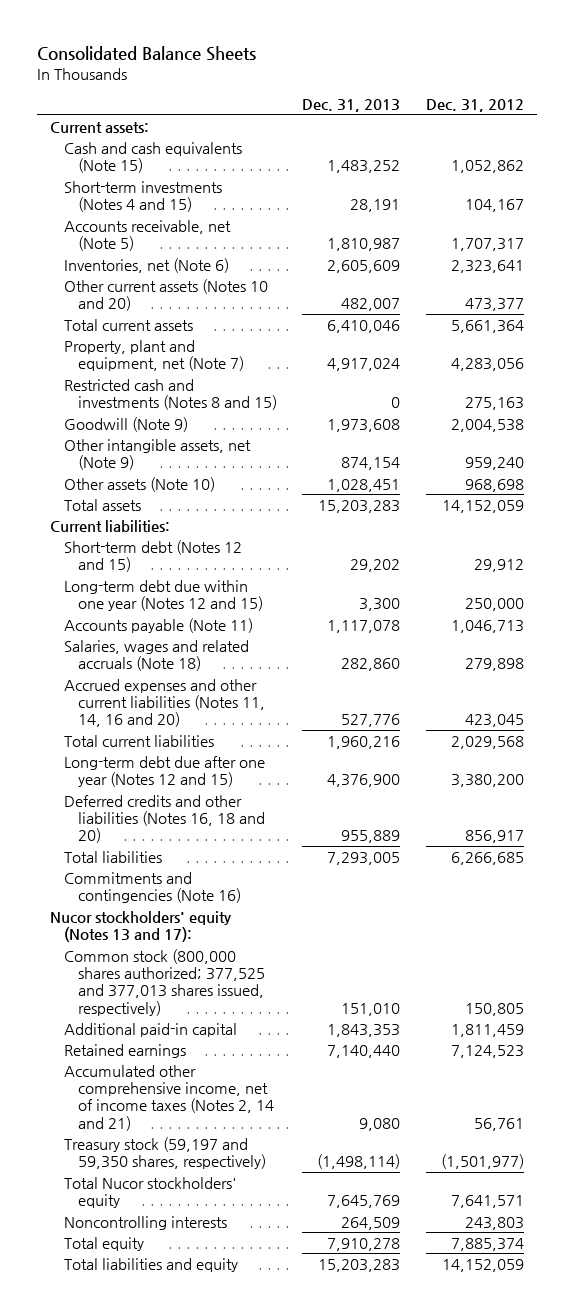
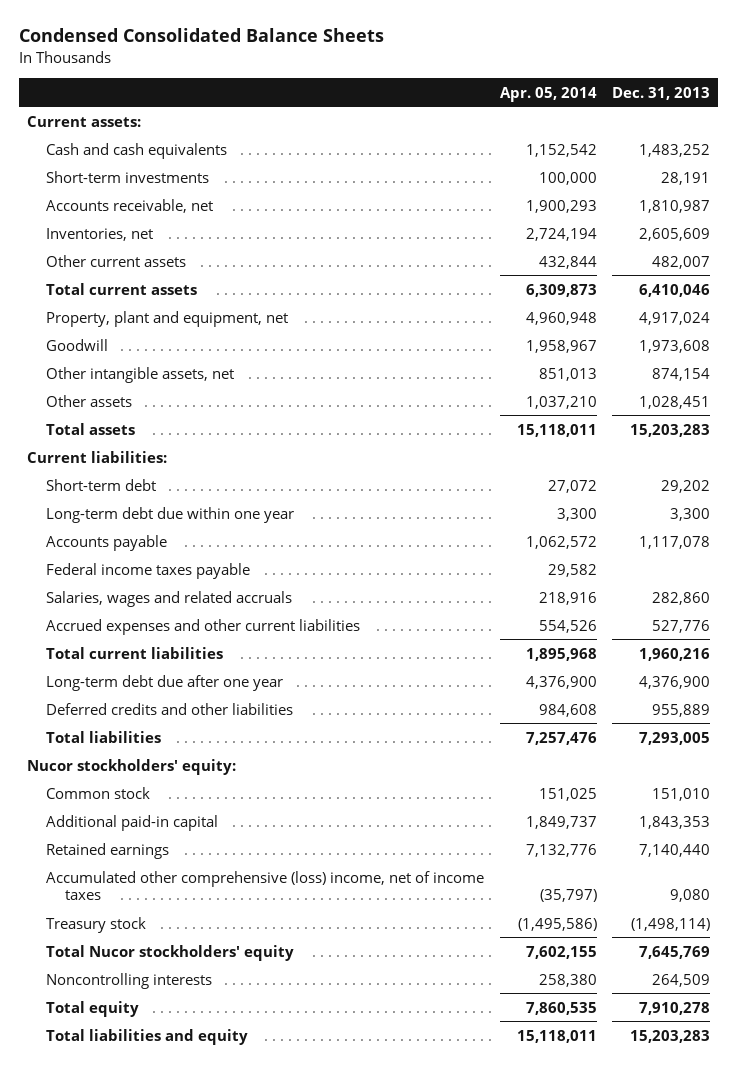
- Consolidated Balance Sheets
+ Condensed Consolidated Balance Sheets
- | Dec. 31, 2013 | Dec. 31, 2012
+ | Apr. 05, 2014 | Dec. 31, 2013
- Cash and cash equivalents (Note 15) | 1,483,252 | 1,052,862
- Short-term investments (Notes 4 and 15) | 28,191 | 104,167
- Accounts receivable, net (Note 5) | 1,810,987 | 1,707,317
- Inventories, net (Note 6) | 2,605,609 | 2,323,641
- Other current assets (Notes 10 and 20) | 482,007 | 473,377
+ Cash and cash equivalents | 1,152,542 | 1,483,252
+ Short-term investments | 100,000 | 28,191
+ Accounts receivable, net | 1,900,293 | 1,810,987
+ Inventories, net | 2,724,194 | 2,605,609
+ Other current assets | 432,844 | 482,007
- Property, plant and equipment, net (Note 7) | 4,917,024 | 4,283,056
- Restricted cash and investments (Notes 8 and 15) | 0 | 275,163
- Goodwill (Note 9) | 1,973,608 | 2,004,538
- Other intangible assets, net (Note 9) | 874,154 | 959,240
- Other assets (Note 10) | 1,028,451 | 968,698
+ Property, plant and equipment, net | 4,960,948 | 4,917,024
+ Goodwill | 1,958,967 | 1,973,608
+ Other intangible assets, net | 851,013 | 874,154
+ Other assets | 1,037,210 | 1,028,451
- Short-term debt (Notes 12 and 15) | 29,202 | 29,912
- Long-term debt due within one year (Notes 12 and 15) | 3,300 | 250,000
- Accounts payable (Note 11) | 1,117,078 | 1,046,713
- Salaries, wages and related accruals (Note 18) | 282,860 | 279,898
- Accrued expenses and other current liabilities (Notes 11, 14, 16 and 20) | 527,776 | 423,045
+ Short-term debt | 27,072 | 29,202
+ Long-term debt due within one year | 3,300 | 3,300
+ Accounts payable | 1,062,572 | 1,117,078
+ Federal income taxes payable | 29,582 |
+ Salaries, wages and related accruals | 218,916 | 282,860
+ Accrued expenses and other current liabilities | 554,526 | 527,776
- Long-term debt due after one year (Notes 12 and 15) | 4,376,900 | 3,380,200
- Deferred credits and other liabilities (Notes 16, 18 and 20) | 955,889 | 856,917
+ Long-term debt due after one year | 4,376,900 | 4,376,900
+ Deferred credits and other liabilities | 984,608 | 955,889
- Commitments and contingencies (Note 16)
- Nucor stockholders' equity (Notes 13 and 17):
- Common stock (800,000 shares authorized; 377,525 and 377,013 shares issued, respectively) | 151,010 | 150,805
+ Nucor stockholders' equity:
+ Common stock | 151,025 | 151,010
- Accumulated other comprehensive income, net of income taxes (Notes 2, 14 and 21) | 9,080 | 56,761
- Treasury stock (59,197 and 59,350 shares, respectively) | (1,498,114) | (1,501,977)
+ Accumulated other comprehensive (loss) income, net of income taxes | (35,797) | 9,080
+ Treasury stock | (1,495,586) | (1,498,114)

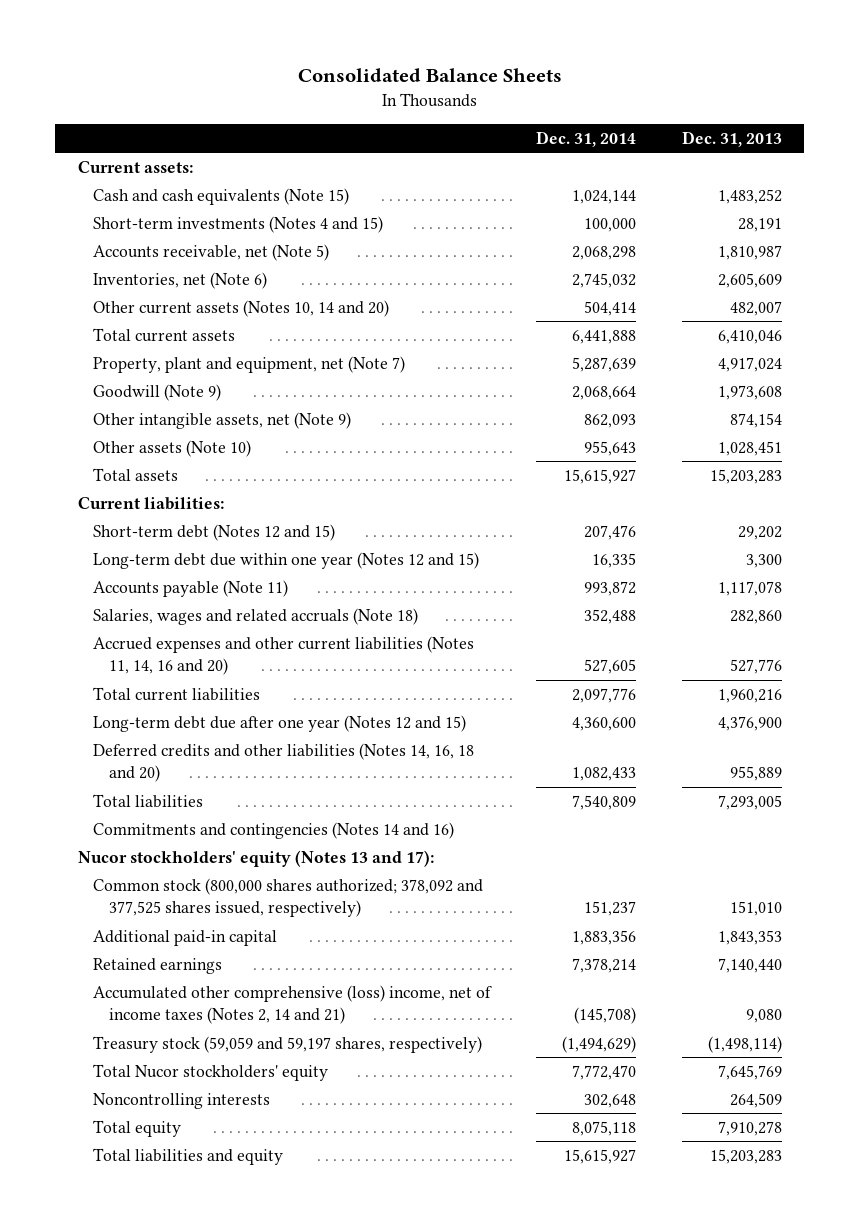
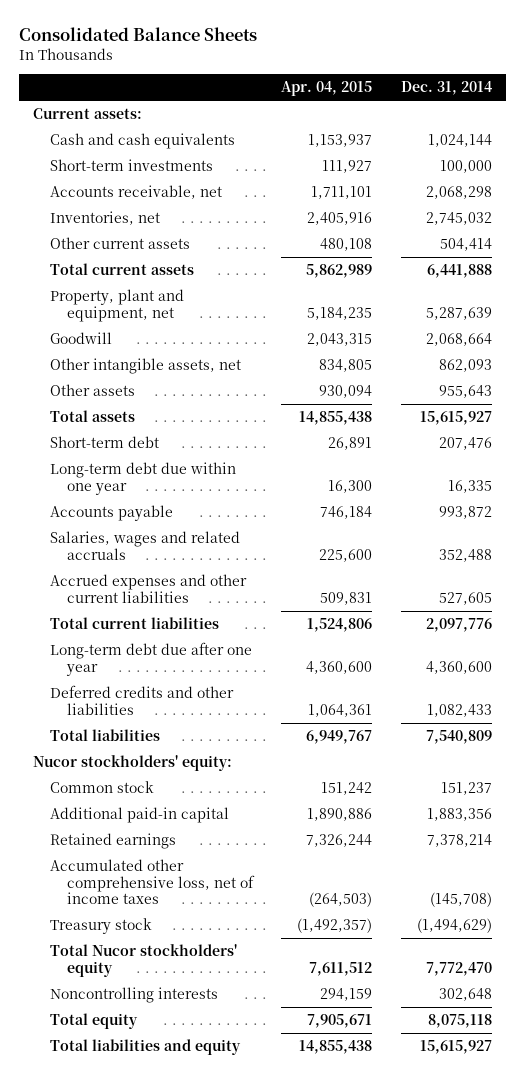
- | Dec. 31, 2014 | Dec. 31, 2013
+ | Apr. 04, 2015 | Dec. 31, 2014
- Cash and cash equivalents (Note 15) | 1,024,144 | 1,483,252
- Short-term investments (Notes 4 and 15) | 100,000 | 28,191
- Accounts receivable, net (Note 5) | 2,068,298 | 1,810,987
- Inventories, net (Note 6) | 2,745,032 | 2,605,609
- Other current assets (Notes 10, 14 and 20) | 504,414 | 482,007
+ Cash and cash equivalents | 1,153,937 | 1,024,144
+ Short-term investments | 111,927 | 100,000
+ Accounts receivable, net | 1,711,101 | 2,068,298
+ Inventories, net | 2,405,916 | 2,745,032
+ Other current assets | 480,108 | 504,414
- Property, plant and equipment, net (Note 7) | 5,287,639 | 4,917,024
- Goodwill (Note 9) | 2,068,664 | 1,973,608
- Other intangible assets, net (Note 9) | 862,093 | 874,154
- Other assets (Note 10) | 955,643 | 1,028,451
+ Property, plant and equipment, net | 5,184,235 | 5,287,639
+ Goodwill | 2,043,315 | 2,068,664
+ Other intangible assets, net | 834,805 | 862,093
+ Other assets | 930,094 | 955,643
- Current liabilities:
- Short-term debt (Notes 12 and 15) | 207,476 | 29,202
- Long-term debt due within one year (Notes 12 and 15) | 16,335 | 3,300
- Accounts payable (Note 11) | 993,872 | 1,117,078
- Salaries, wages and related accruals (Note 18) | 352,488 | 282,860
- Accrued expenses and other current liabilities (Notes 11, 14, 16 and 20) | 527,605 | 527,776
+ Short-term debt | 26,891 | 207,476
+ Long-term debt due within one year | 16,300 | 16,335
+ Accounts payable | 746,184 | 993,872
+ Salaries, wages and related accruals | 225,600 | 352,488
+ Accrued expenses and other current liabilities | 509,831 | 527,605
- Long-term debt due after one year (Notes 12 and 15) | 4,360,600 | 4,376,900
- Deferred credits and other liabilities (Notes 14, 16, 18 and 20) | 1,082,433 | 955,889
+ Long-term debt due after one year | 4,360,600 | 4,360,600
+ Deferred credits and other liabilities | 1,064,361 | 1,082,433
- Commitments and contingencies (Notes 14 and 16)
- Nucor stockholders' equity (Notes 13 and 17):
- Common stock (800,000 shares authorized; 378,092 and 377,525 shares issued, respectively) | 151,237 | 151,010
+ Nucor stockholders' equity:
+ Common stock | 151,242 | 151,237
- Accumulated other comprehensive (loss) income, net of income taxes (Notes 2, 14 and 21) | (145,708) | 9,080
- Treasury stock (59,059 and 59,197 shares, respectively) | (1,494,629) | (1,498,114)
+ Accumulated other comprehensive loss, net of income taxes | (264,503) | (145,708)
+ Treasury stock | (1,492,357) | (1,494,629)

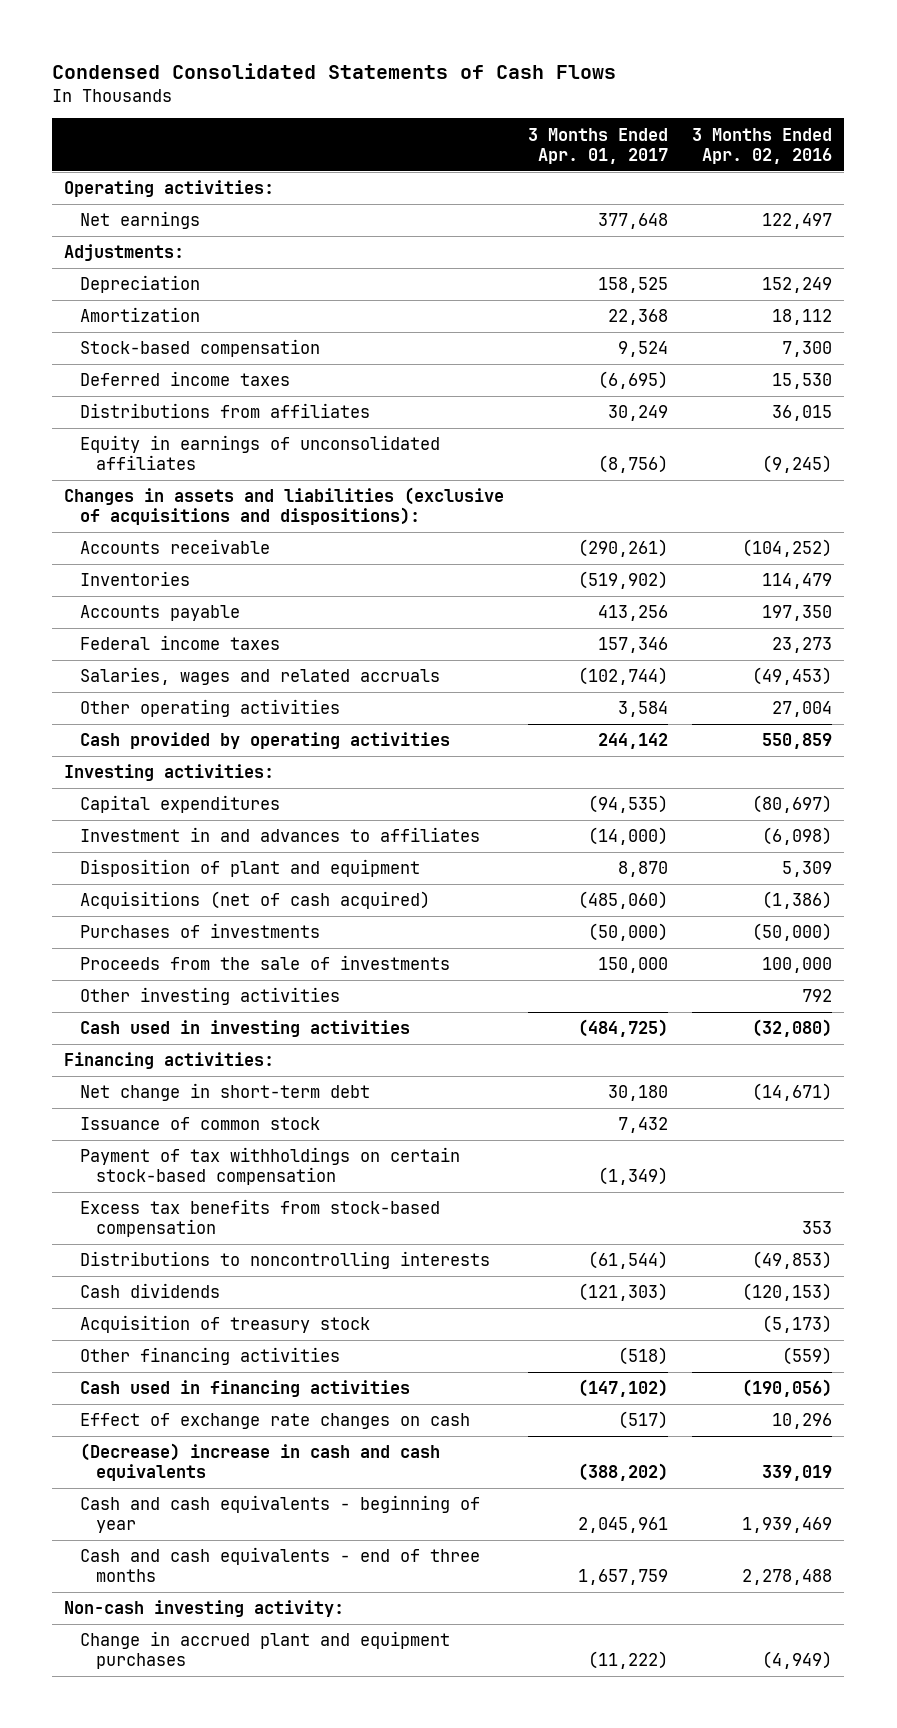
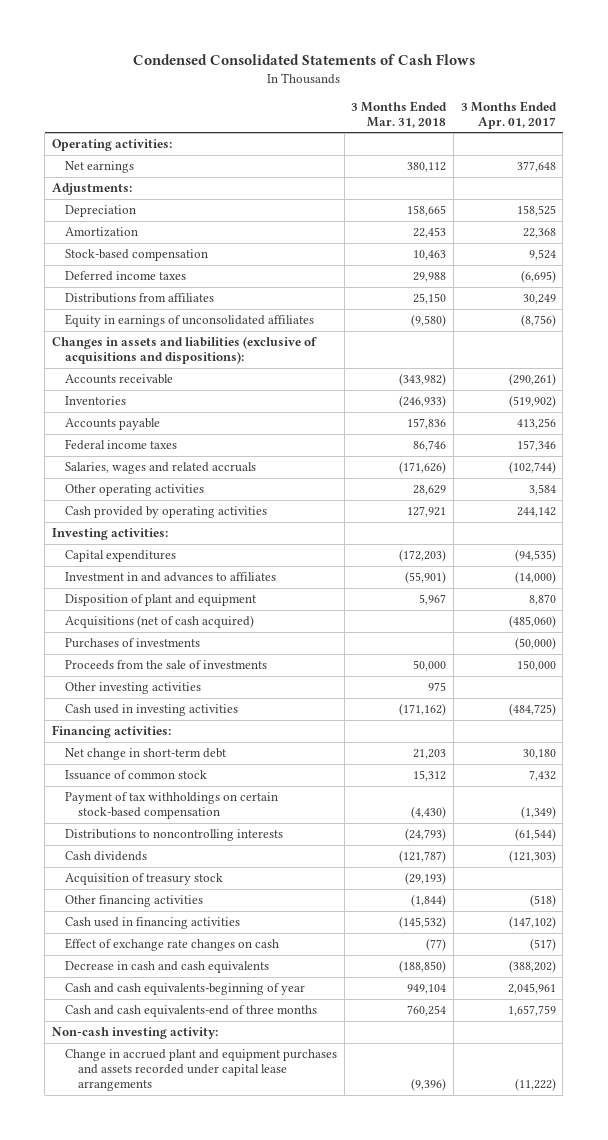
- | 3 Months Ended Apr. 01, 2017 | 3 Months Ended Apr. 02, 2016
+ | 3 Months Ended Mar. 31, 2018 | 3 Months Ended Apr. 01, 2017
- Excess tax benefits from stock-based compensation | | 353
- (Decrease) increase in cash and cash equivalents | (388,202) | 339,019
- Cash and cash equivalents - beginning of year | 2,045,961 | 1,939,469
- Cash and cash equivalents - end of three months | 1,657,759 | 2,278,488
+ Decrease in cash and cash equivalents | (188,850) | (388,202)
+ Cash and cash equivalents-beginning of year | 949,104 | 2,045,961
+ Cash and cash equivalents-end of three months | 760,254 | 1,657,759
- Change in accrued plant and equipment purchases | (11,222) | (4,949)
+ Change in accrued plant and equipment purchases and assets recorded under capital lease arrangements | (9,396) | (11,222)

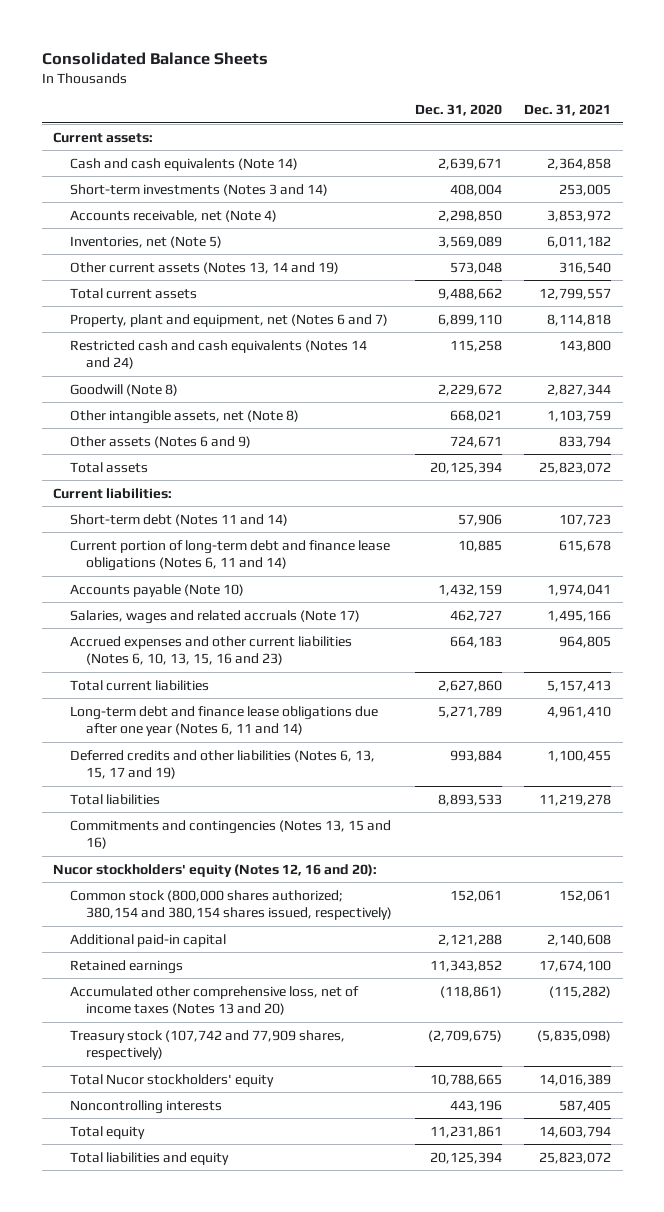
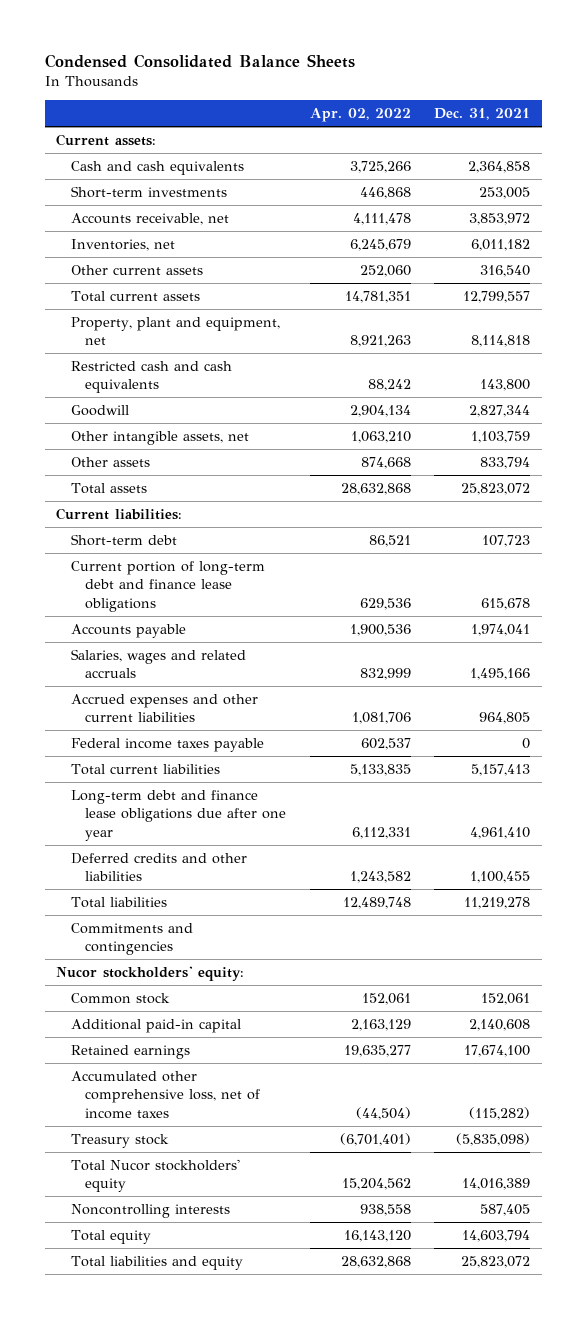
- Consolidated Balance Sheets
+ Condensed Consolidated Balance Sheets
- | Dec. 31, 2020 | Dec. 31, 2021
+ | Apr. 02, 2022 | Dec. 31, 2021
- Cash and cash equivalents (Note 14) | 2,639,671 | 2,364,858
- Short-term investments (Notes 3 and 14) | 408,004 | 253,005
- Accounts receivable, net (Note 4) | 2,298,850 | 3,853,972
- Inventories, net (Note 5) | 3,569,089 | 6,011,182
- Other current assets (Notes 13, 14 and 19) | 573,048 | 316,540
+ Cash and cash equivalents | 3,725,266 | 2,364,858
+ Short-term investments | 446,868 | 253,005
+ Accounts receivable, net | 4,111,478 | 3,853,972
+ Inventories, net | 6,245,679 | 6,011,182
+ Other current assets | 252,060 | 316,540
- Property, plant and equipment, net (Notes 6 and 7) | 6,899,110 | 8,114,818
- Restricted cash and cash equivalents (Notes 14 and 24) | 115,258 | 143,800
- Goodwill (Note 8) | 2,229,672 | 2,827,344
- Other intangible assets, net (Note 8) | 668,021 | 1,103,759
- Other assets (Notes 6 and 9) | 724,671 | 833,794
+ Property, plant and equipment, net | 8,921,263 | 8,114,818
+ Restricted cash and cash equivalents | 88,242 | 143,800
+ Goodwill | 2,904,134 | 2,827,344
+ Other intangible assets, net | 1,063,210 | 1,103,759
+ Other assets | 874,668 | 833,794
- Short-term debt (Notes 11 and 14) | 57,906 | 107,723
- Current portion of long-term debt and finance lease obligations (Notes 6, 11 and 14) | 10,885 | 615,678
- Accounts payable (Note 10) | 1,432,159 | 1,974,041
- Salaries, wages and related accruals (Note 17) | 462,727 | 1,495,166
- Accrued expenses and other current liabilities (Notes 6, 10, 13, 15, 16 and 23) | 664,183 | 964,805
+ Short-term debt | 86,521 | 107,723
+ Current portion of long-term debt and finance lease obligations | 629,536 | 615,678
+ Accounts payable | 1,900,536 | 1,974,041
+ Salaries, wages and related accruals | 832,999 | 1,495,166
+ Accrued expenses and other current liabilities | 1,081,706 | 964,805
+ Federal income taxes payable | 602,537 | 0
- Long-term debt and finance lease obligations due after one year (Notes 6, 11 and 14) | 5,271,789 | 4,961,410
- Deferred credits and other liabilities (Notes 6, 13, 15, 17 and 19) | 993,884 | 1,100,455
+ Long-term debt and finance lease obligations due after one year | 6,112,331 | 4,961,410
+ Deferred credits and other liabilities | 1,243,582 | 1,100,455
- Commitments and contingencies (Notes 13, 15 and 16)
- Nucor stockholders' equity (Notes 12, 16 and 20):
- Common stock (800,000 shares authorized; 380,154 and 380,154 shares issued, respectively) | 152,061 | 152,061
+ Commitments and contingencies
+ Nucor stockholders' equity:
+ Common stock | 152,061 | 152,061
- Accumulated other comprehensive loss, net of income taxes (Notes 13 and 20) | (118,861) | (115,282)
- Treasury stock (107,742 and 77,909 shares, respectively) | (2,709,675) | (5,835,098)
+ Accumulated other comprehensive loss, net of income taxes | (44,504) | (115,282)
+ Treasury stock | (6,701,401) | (5,835,098)

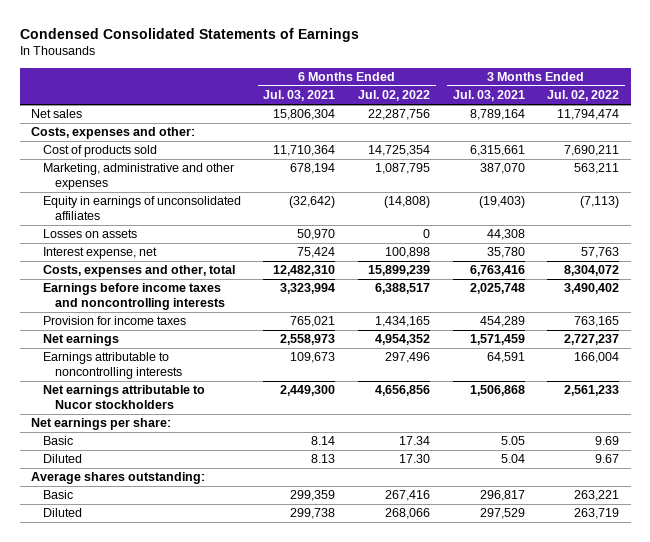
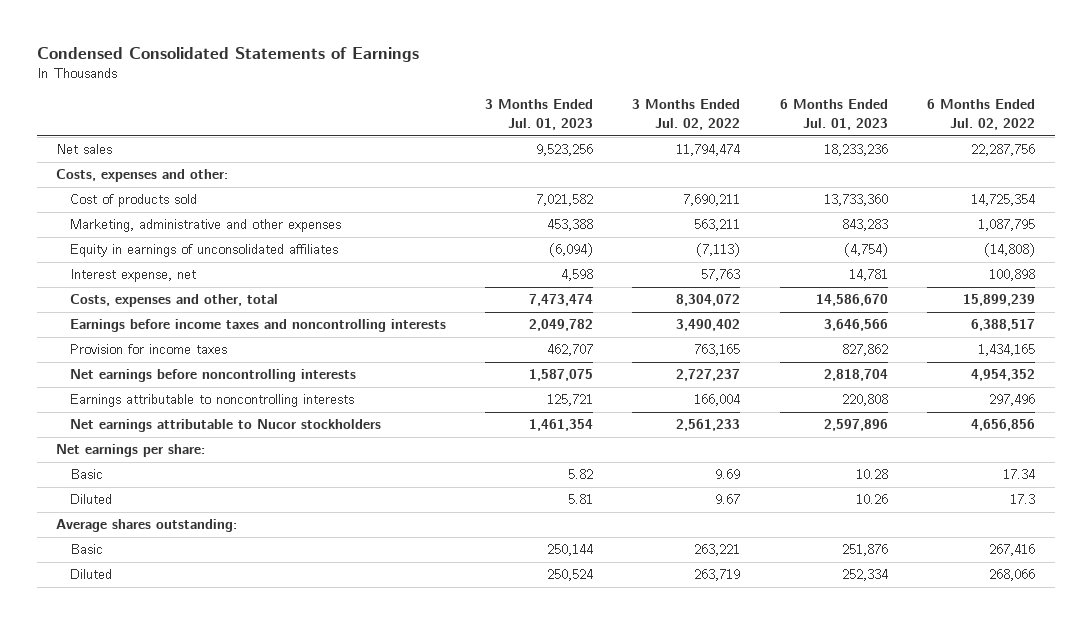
- | 6 Months Ended Jul. 03, 2021 | 6 Months Ended Jul. 02, 2022 | 3 Months Ended Jul. 03, 2021 | 3 Months Ended Jul. 02, 2022
+ | 3 Months Ended Jul. 01, 2023 | 3 Months Ended Jul. 02, 2022 | 6 Months Ended Jul. 01, 2023 | 6 Months Ended Jul. 02, 2022
- Losses on assets | 50,970 | 0 | 44,308 |
- Net earnings | 2,558,973 | 4,954,352 | 1,571,459 | 2,727,237
+ Net earnings before noncontrolling interests | 1,587,075 | 2,727,237 | 2,818,704 | 4,954,352
- Diluted | 8.13 | 17.30 | 5.04 | 9.67
+ Diluted | 5.81 | 9.67 | 10.26 | 17.3

